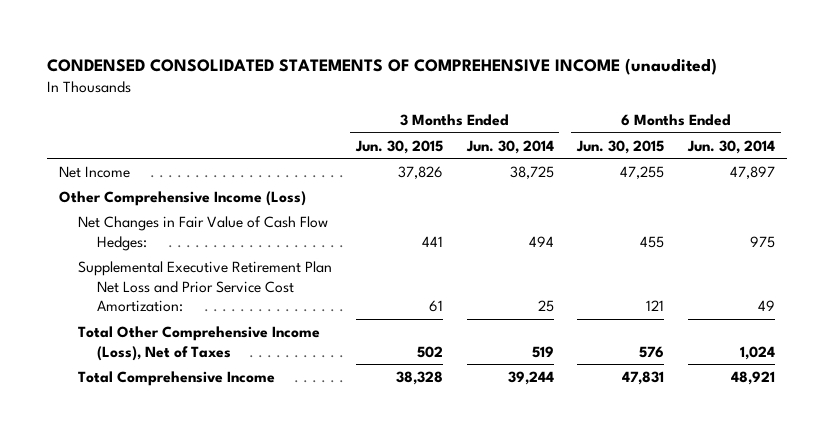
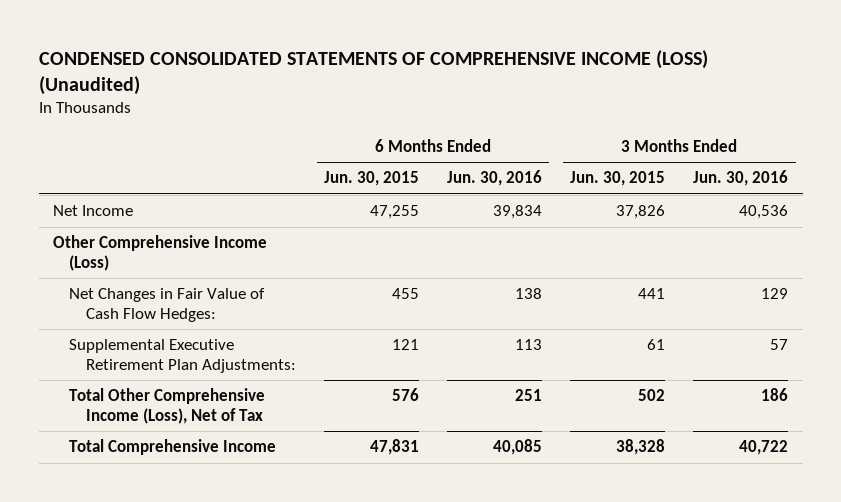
- CONDENSED CONSOLIDATED STATEMENTS OF COMPREHENSIVE INCOME (unaudited)
+ CONDENSED CONSOLIDATED STATEMENTS OF COMPREHENSIVE INCOME (LOSS) (Unaudited)
- | 3 Months Ended Jun. 30, 2015 | 3 Months Ended Jun. 30, 2014 | 6 Months Ended Jun. 30, 2015 | 6 Months Ended Jun. 30, 2014
+ | 6 Months Ended Jun. 30, 2015 | 6 Months Ended Jun. 30, 2016 | 3 Months Ended Jun. 30, 2015 | 3 Months Ended Jun. 30, 2016
- Supplemental Executive Retirement Plan Net Loss and Prior Service Cost Amortization: | 61 | 25 | 121 | 49
- Total Other Comprehensive Income (Loss), Net of Taxes | 502 | 519 | 576 | 1,024
+ Supplemental Executive Retirement Plan Adjustments: | 121 | 113 | 61 | 57
+ Total Other Comprehensive Income (Loss), Net of Tax | 576 | 251 | 502 | 186

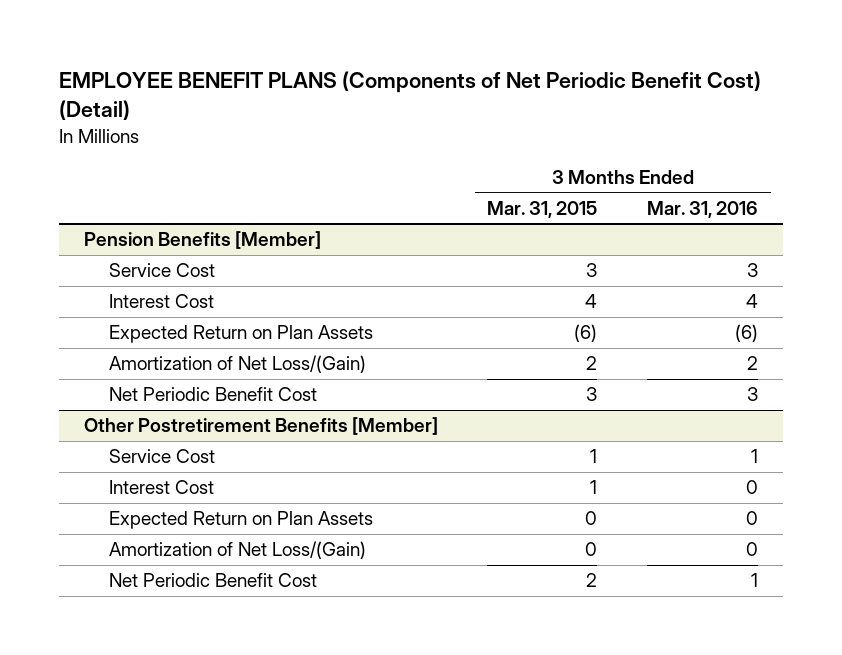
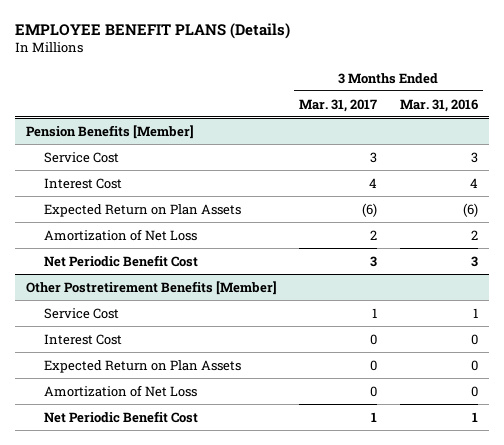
- EMPLOYEE BENEFIT PLANS (Components of Net Periodic Benefit Cost) (Detail)
+ EMPLOYEE BENEFIT PLANS (Details)
- | 3 Months Ended Mar. 31, 2015 | 3 Months Ended Mar. 31, 2016
+ | 3 Months Ended Mar. 31, 2017 | 3 Months Ended Mar. 31, 2016
@ Pension Benefits [Member]
- Amortization of Net Loss/(Gain) | 2 | 2
+ Amortization of Net Loss | 2 | 2
@ Other Postretirement Benefits [Member]
- Amortization of Net Loss/(Gain) | 0 | 0
+ Amortization of Net Loss | 0 | 0

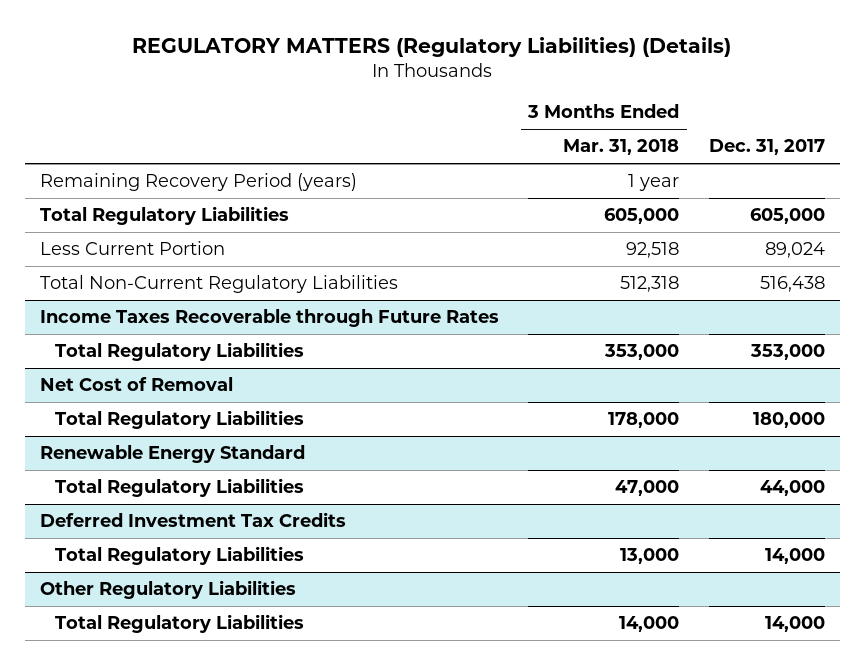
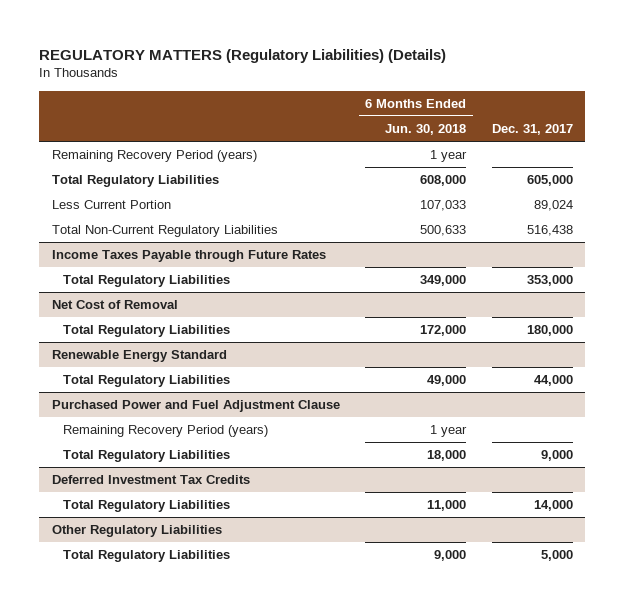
- | 3 Months Ended Mar. 31, 2018 | Dec. 31, 2017
+ | 6 Months Ended Jun. 30, 2018 | Dec. 31, 2017
- Income Taxes Recoverable through Future Rates
+ Income Taxes Payable through Future Rates
+ Purchased Power and Fuel Adjustment Clause
+ Remaining Recovery Period (years) | 1 year |
+ Total Regulatory Liabilities | 18,000 | 9,000
@ Other Regulatory Liabilities
- Total Regulatory Liabilities | 14,000 | 14,000
+ Total Regulatory Liabilities | 9,000 | 5,000

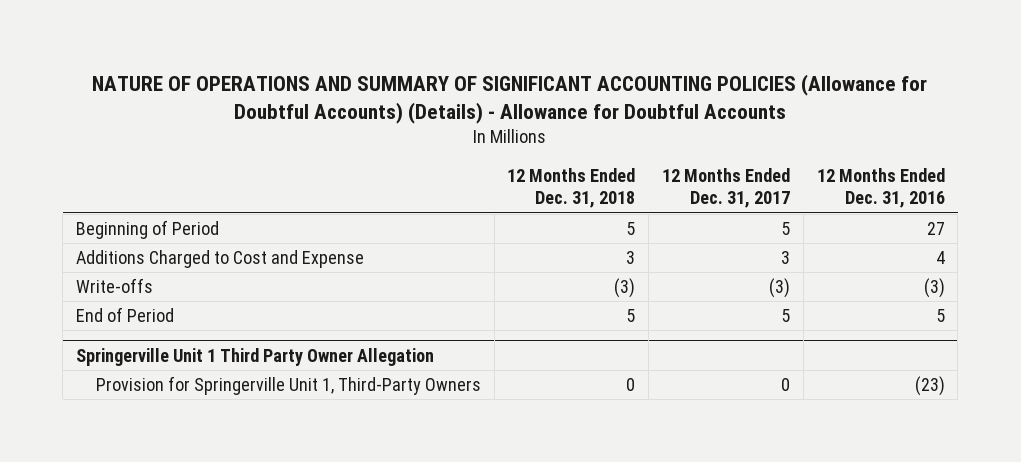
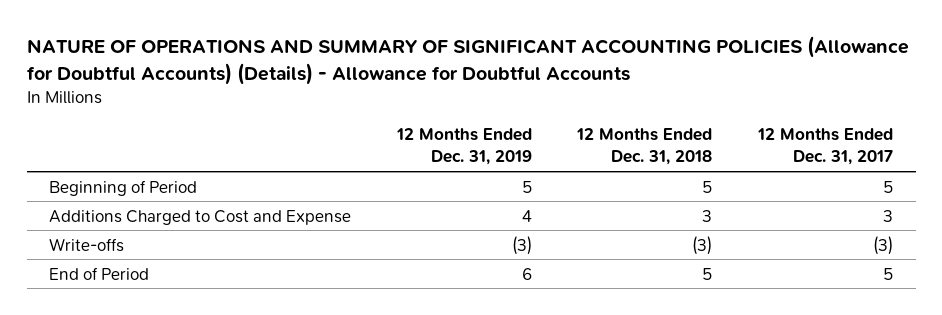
- | 12 Months Ended Dec. 31, 2018 | 12 Months Ended Dec. 31, 2017 | 12 Months Ended Dec. 31, 2016
+ | 12 Months Ended Dec. 31, 2019 | 12 Months Ended Dec. 31, 2018 | 12 Months Ended Dec. 31, 2017
- Springerville Unit 1 Third Party Owner Allegation
- Provision for Springerville Unit 1, Third-Party Owners | 0 | 0 | (23)

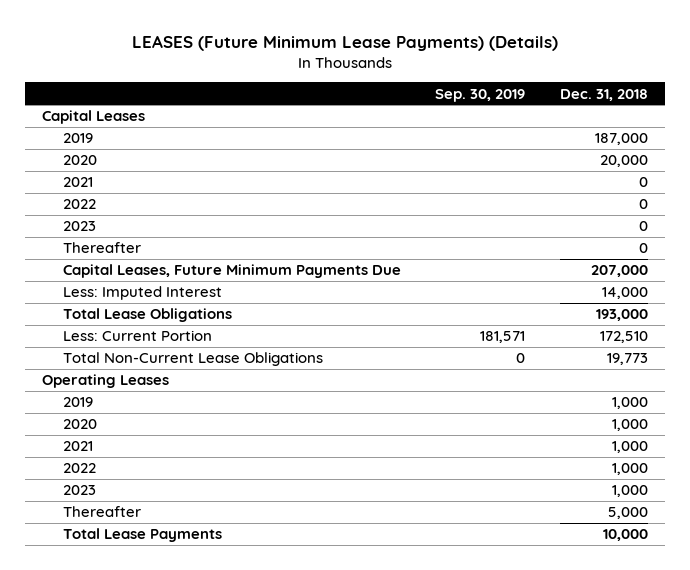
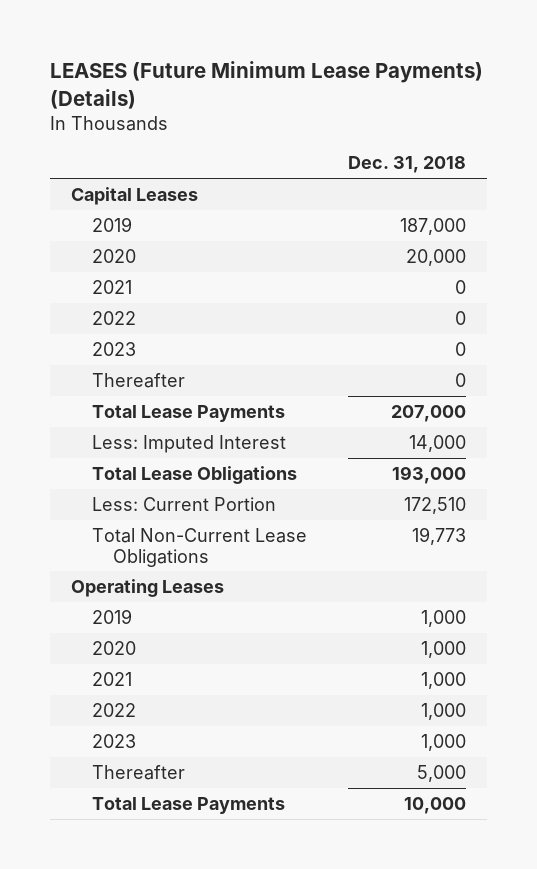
- | Sep. 30, 2019 | Dec. 31, 2018
+ | Dec. 31, 2018
- Capital Leases, Future Minimum Payments Due | | 207,000
+ Total Lease Payments | 207,000

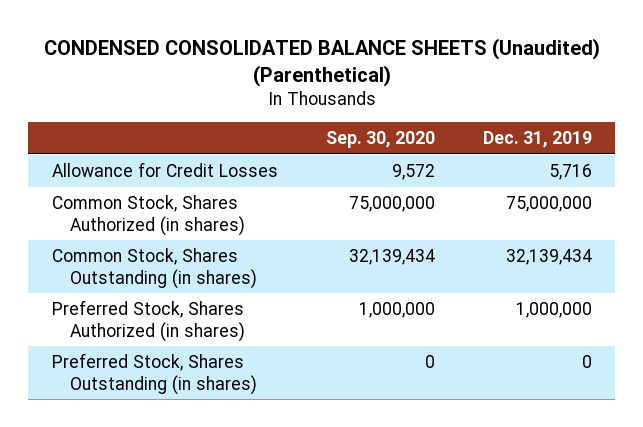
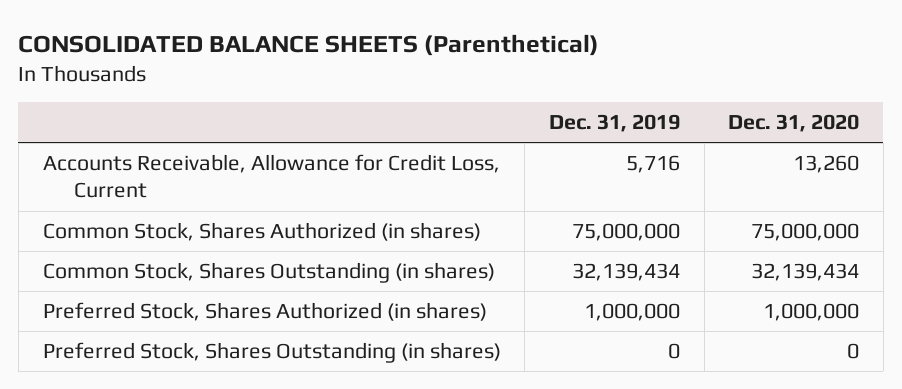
- CONDENSED CONSOLIDATED BALANCE SHEETS (Unaudited) (Parenthetical)
+ CONSOLIDATED BALANCE SHEETS (Parenthetical)
- | Sep. 30, 2020 | Dec. 31, 2019
+ | Dec. 31, 2019 | Dec. 31, 2020
- Allowance for Credit Losses | 9,572 | 5,716
+ Accounts Receivable, Allowance for Credit Loss, Current | 5,716 | 13,260

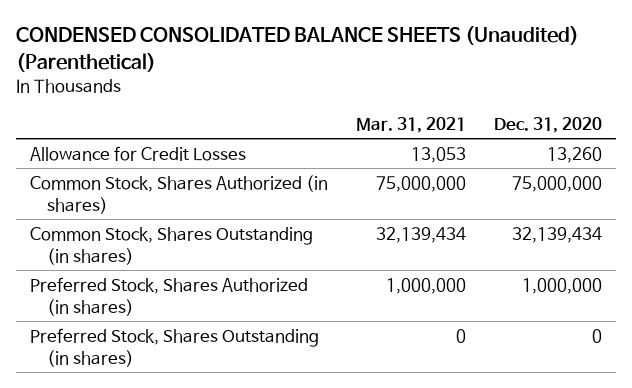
- CONSOLIDATED BALANCE SHEETS (Parenthetical)
+ CONDENSED CONSOLIDATED BALANCE SHEETS (Unaudited) (Parenthetical)
- | Dec. 31, 2019 | Dec. 31, 2020
+ | Mar. 31, 2021 | Dec. 31, 2020
- Accounts Receivable, Allowance for Credit Loss, Current | 5,716 | 13,260
+ Allowance for Credit Losses | 13,053 | 13,260

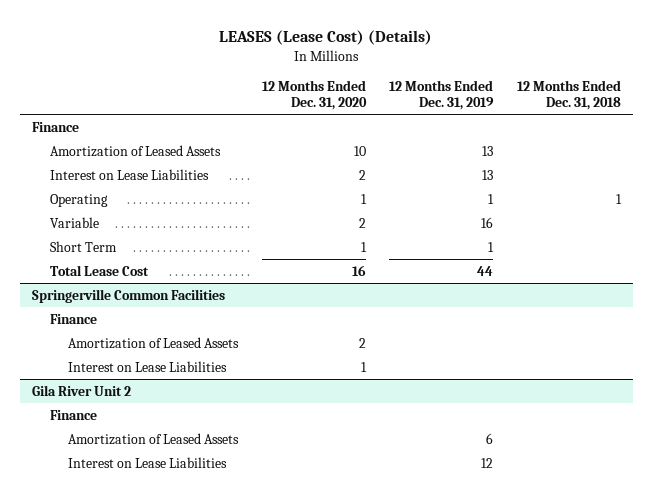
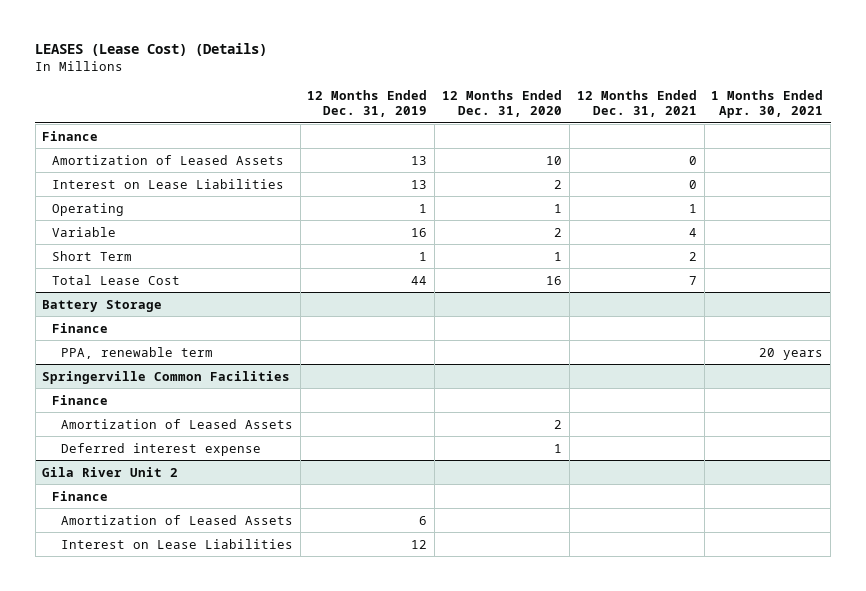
- | 12 Months Ended Dec. 31, 2020 | 12 Months Ended Dec. 31, 2019 | 12 Months Ended Dec. 31, 2018
+ | 12 Months Ended Dec. 31, 2019 | 12 Months Ended Dec. 31, 2020 | 12 Months Ended Dec. 31, 2021 | 1 Months Ended Apr. 30, 2021
+ Battery Storage
+ Finance
+ PPA, renewable term | | | | 20 years
@ Springerville Common Facilities
- Interest on Lease Liabilities | 1 | |
+ Deferred interest expense | | 1 | |

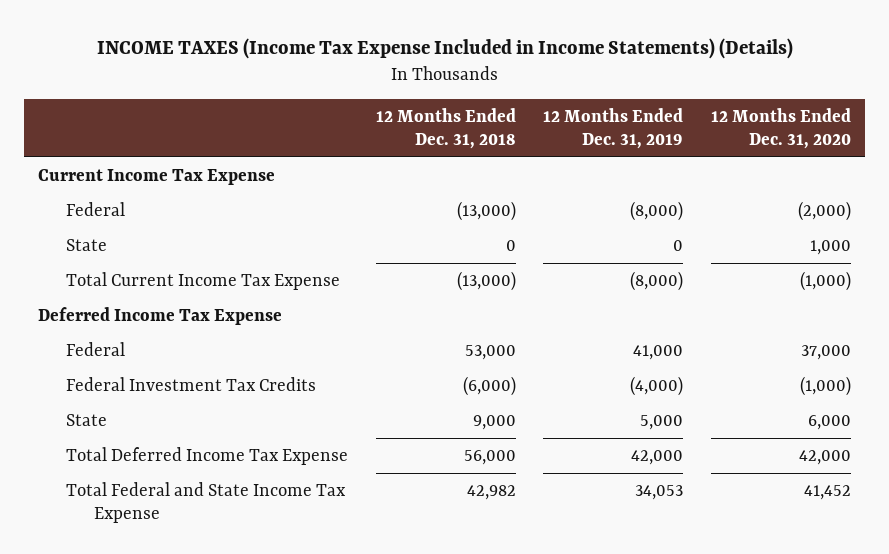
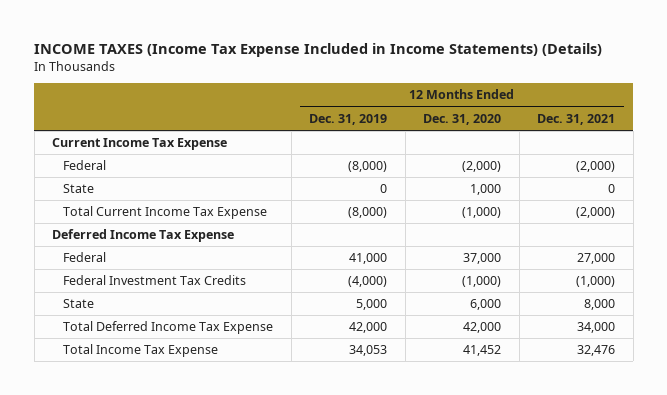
- | 12 Months Ended Dec. 31, 2018 | 12 Months Ended Dec. 31, 2019 | 12 Months Ended Dec. 31, 2020
+ | 12 Months Ended Dec. 31, 2019 | 12 Months Ended Dec. 31, 2020 | 12 Months Ended Dec. 31, 2021
- Total Federal and State Income Tax Expense | 42,982 | 34,053 | 41,452
+ Total Income Tax Expense | 34,053 | 41,452 | 32,476

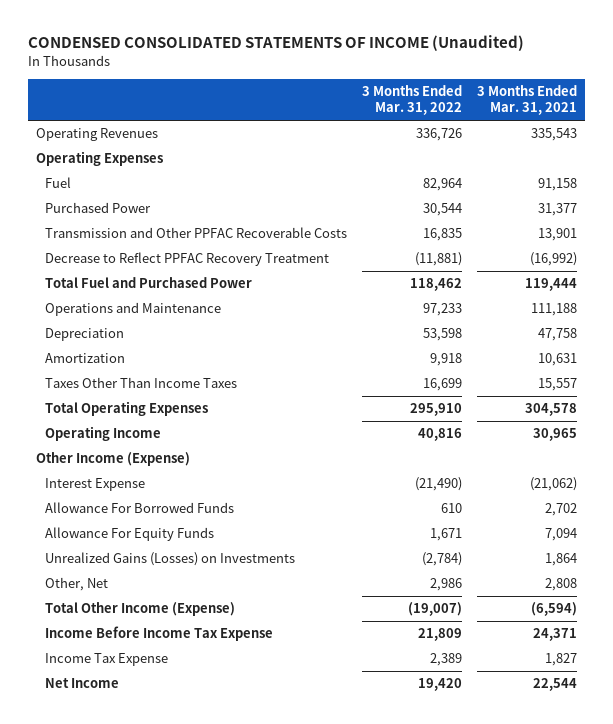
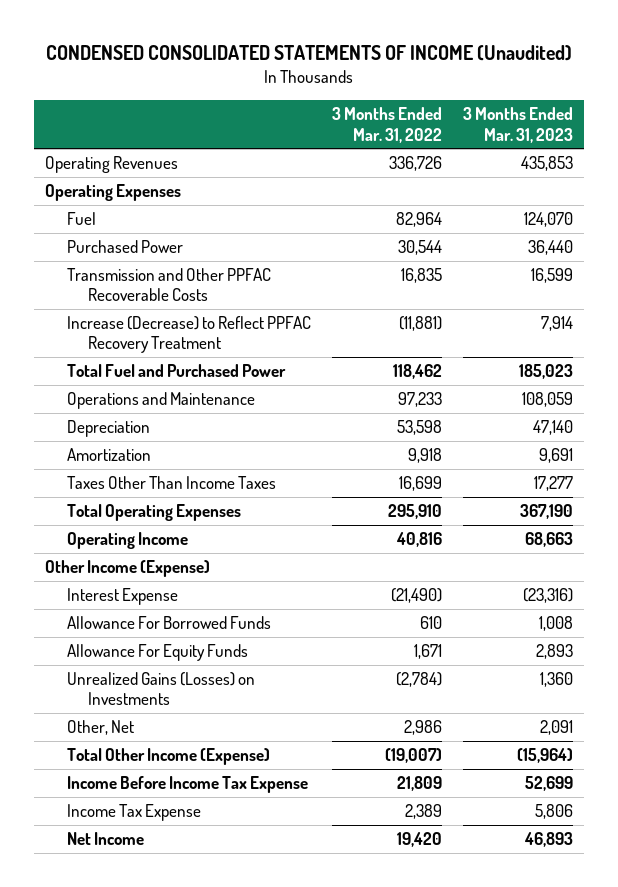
- | 3 Months Ended Mar. 31, 2022 | 3 Months Ended Mar. 31, 2021
+ | 3 Months Ended Mar. 31, 2022 | 3 Months Ended Mar. 31, 2023
- Decrease to Reflect PPFAC Recovery Treatment | (11,881) | (16,992)
+ Increase (Decrease) to Reflect PPFAC Recovery Treatment | (11,881) | 7,914

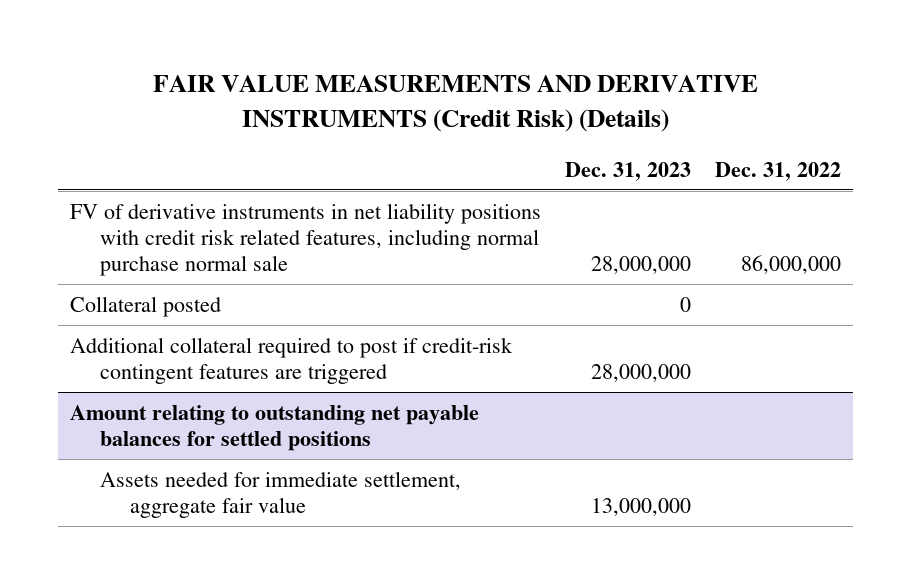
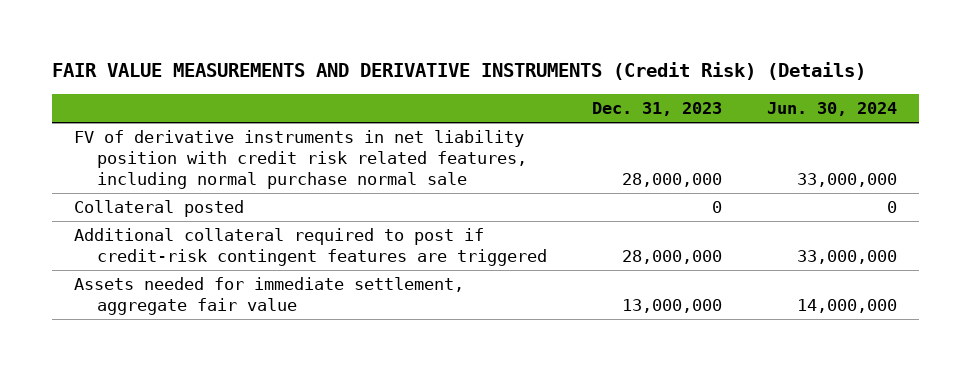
- | Dec. 31, 2023 | Dec. 31, 2022
+ | Dec. 31, 2023 | Jun. 30, 2024
- FV of derivative instruments in net liability positions with credit risk related features, including normal purchase normal sale | 28,000,000 | 86,000,000
+ FV of derivative instruments in net liability position with credit risk related features, including normal purchase normal sale | 28,000,000 | 33,000,000
- Amount relating to outstanding net payable balances for settled positions

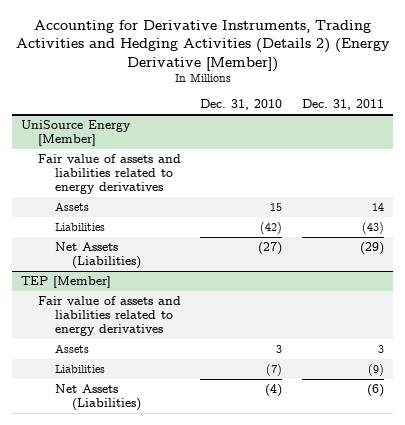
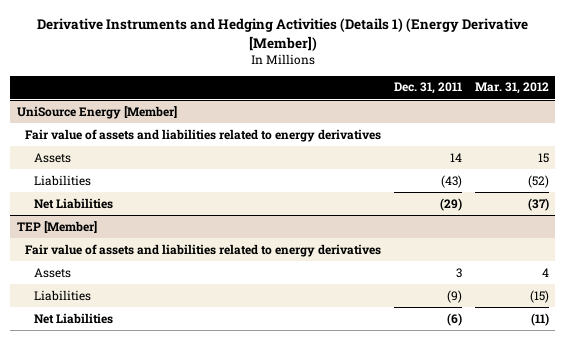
- Accounting for Derivative Instruments, Trading Activities and Hedging Activities (Details 2) (Energy Derivative [Member])
+ Derivative Instruments and Hedging Activities (Details 1) (Energy Derivative [Member])
- | Dec. 31, 2010 | Dec. 31, 2011
+ | Dec. 31, 2011 | Mar. 31, 2012
@ UniSource Energy [Member]
- Net Assets (Liabilities) | (27) | (29)
+ Net Liabilities | (29) | (37)
@ TEP [Member]
- Net Assets (Liabilities) | (4) | (6)
+ Net Liabilities | (6) | (11)

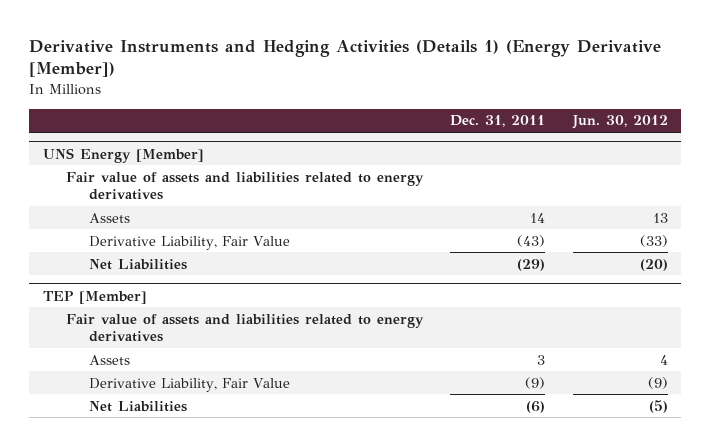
- | Dec. 31, 2011 | Mar. 31, 2012
+ | Dec. 31, 2011 | Jun. 30, 2012
- UniSource Energy [Member]
+ UNS Energy [Member]
- Liabilities | (43) | (52)
+ Derivative Liability, Fair Value | (43) | (33)
@ TEP [Member]
- Liabilities | (9) | (15)
+ Derivative Liability, Fair Value | (9) | (9)

